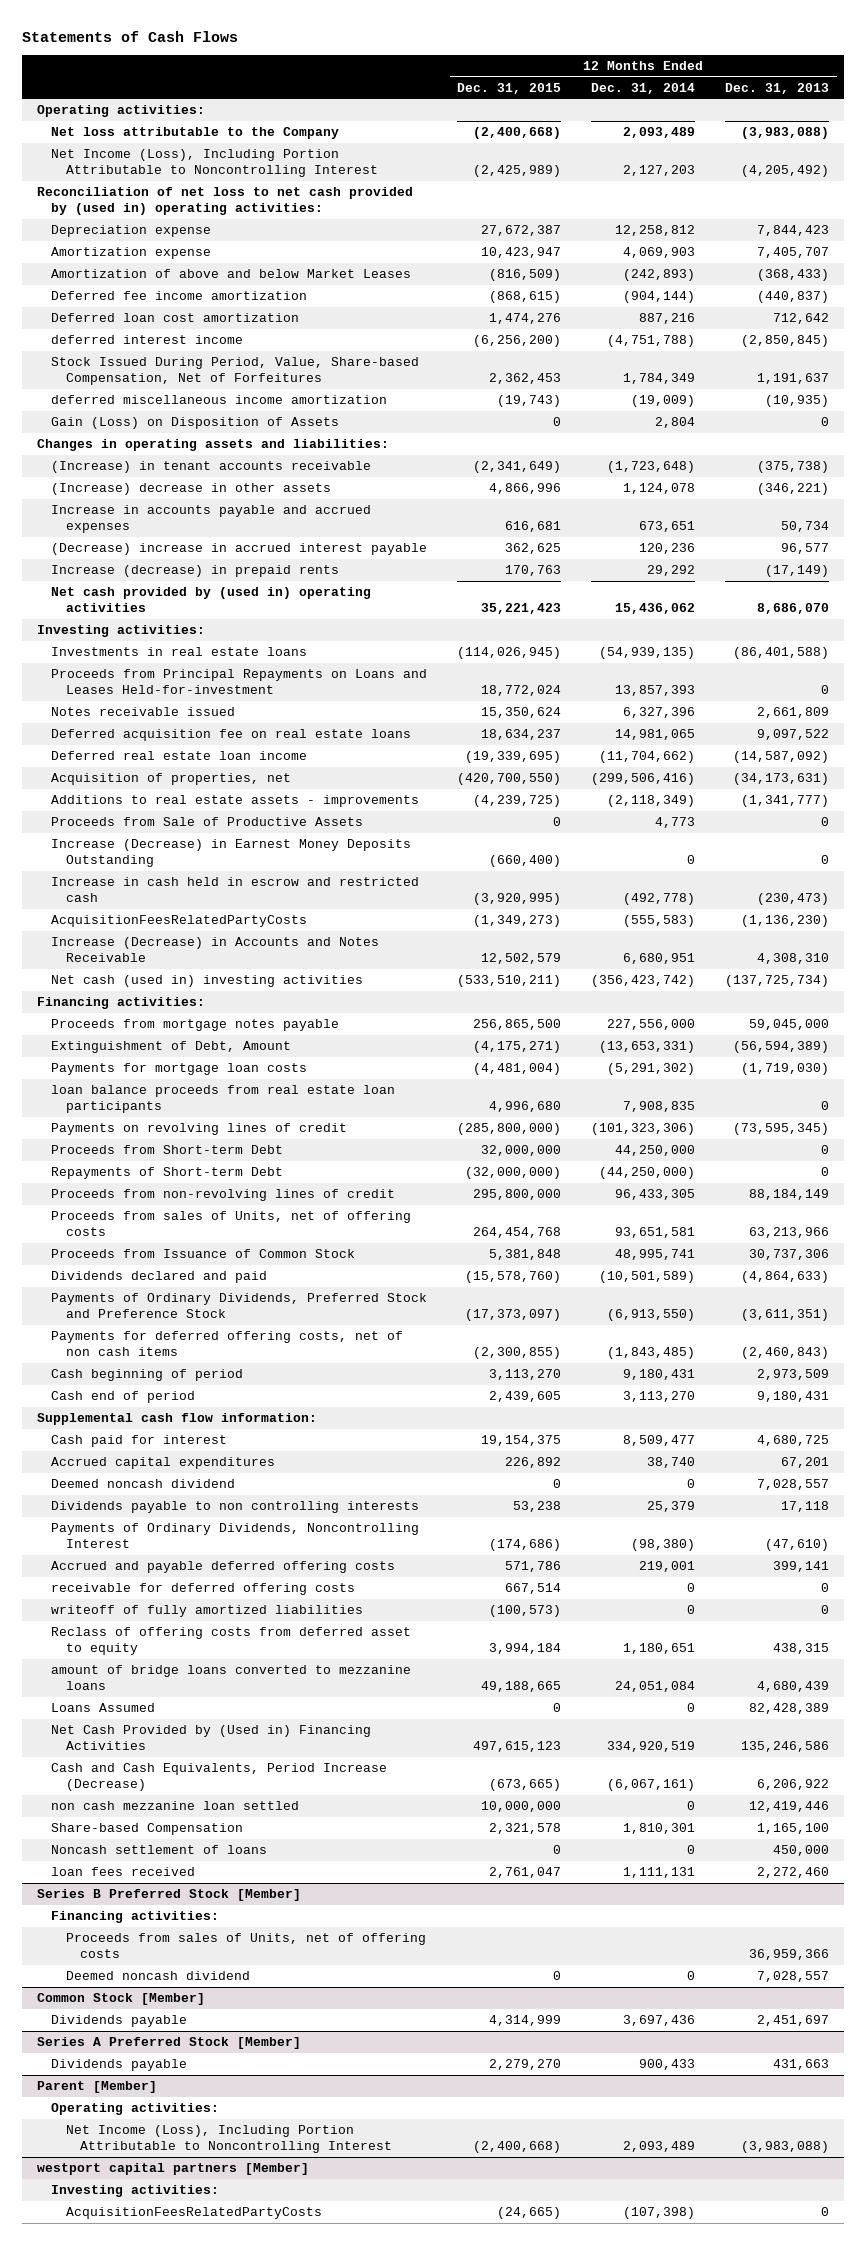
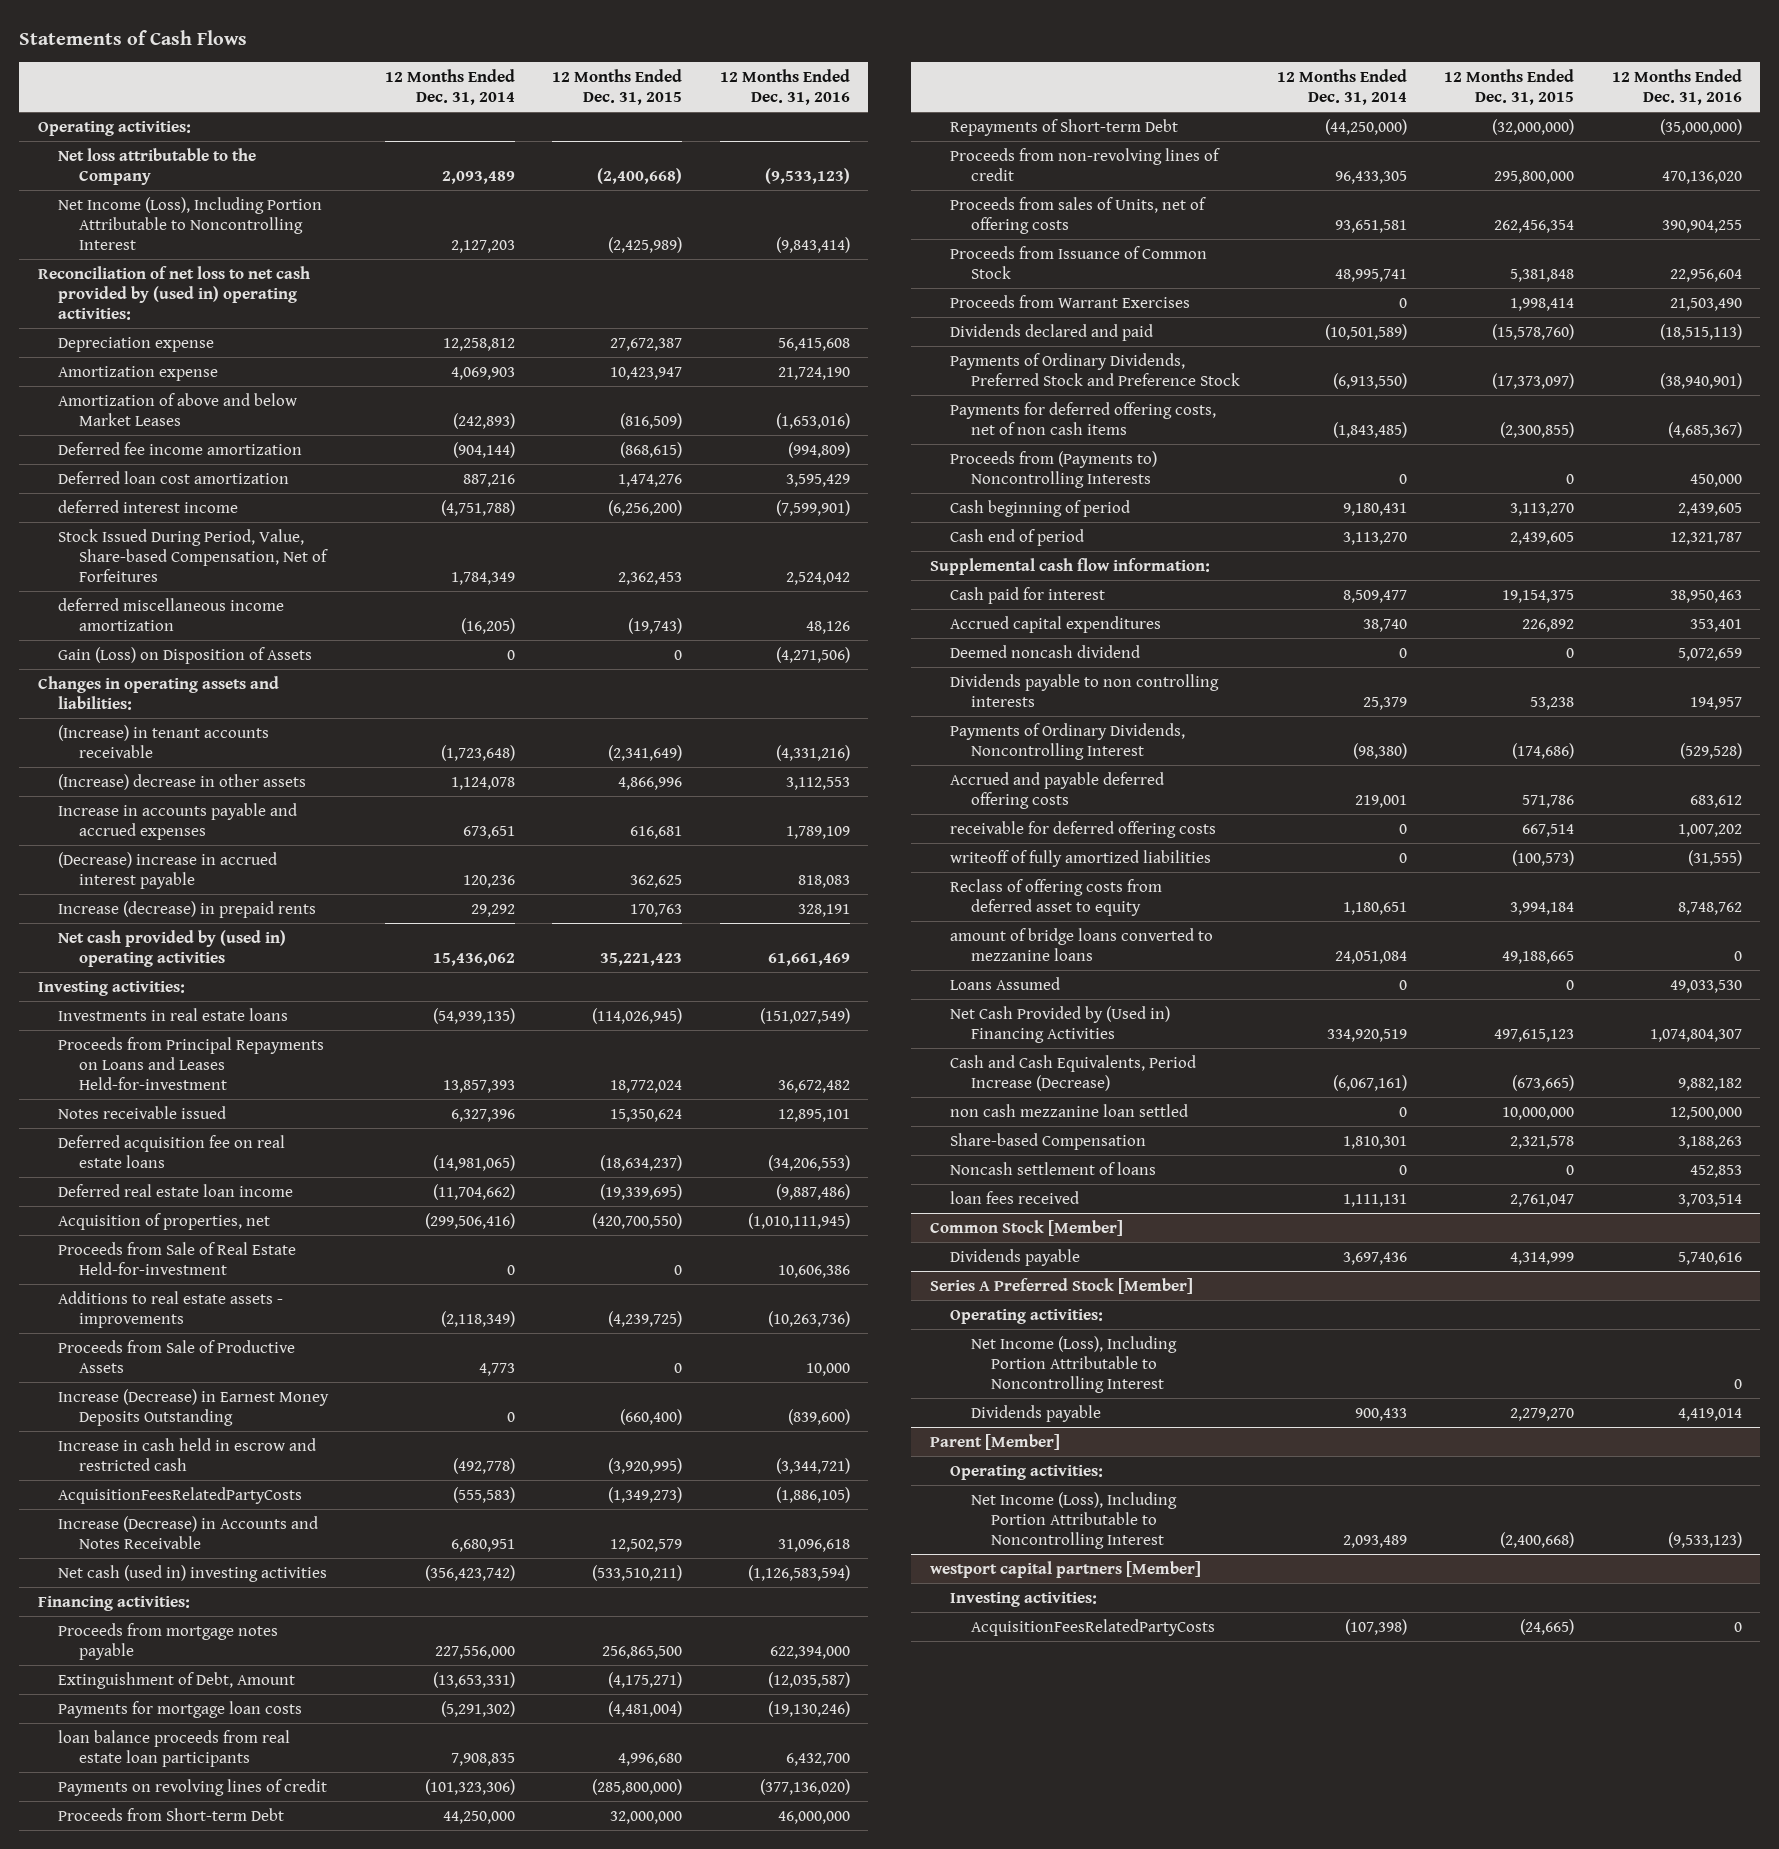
- | 12 Months Ended Dec. 31, 2015 | 12 Months Ended Dec. 31, 2014 | 12 Months Ended Dec. 31, 2013
+ | 12 Months Ended Dec. 31, 2014 | 12 Months Ended Dec. 31, 2015 | 12 Months Ended Dec. 31, 2016
- deferred miscellaneous income amortization | (19,743) | (19,009) | (10,935)
- Gain (Loss) on Disposition of Assets | 0 | 2,804 | 0
+ deferred miscellaneous income amortization | (16,205) | (19,743) | 48,126
+ Gain (Loss) on Disposition of Assets | 0 | 0 | (4,271,506)
- Deferred acquisition fee on real estate loans | 18,634,237 | 14,981,065 | 9,097,522
+ Deferred acquisition fee on real estate loans | (14,981,065) | (18,634,237) | (34,206,553)
+ Proceeds from Sale of Real Estate Held-for-investment | 0 | 0 | 10,606,386
- Proceeds from sales of Units, net of offering costs | 264,454,768 | 93,651,581 | 63,213,966
+ Proceeds from sales of Units, net of offering costs | 93,651,581 | 262,456,354 | 390,904,255
+ Proceeds from Warrant Exercises | 0 | 1,998,414 | 21,503,490
+ Proceeds from (Payments to) Noncontrolling Interests | 0 | 0 | 450,000
- Series B Preferred Stock [Member]
- Financing activities:
- Proceeds from sales of Units, net of offering costs | | | 36,959,366
- Deemed noncash dividend | 0 | 0 | 7,028,557
@ Series A Preferred Stock [Member]
+ Operating activities:
+ Net Income (Loss), Including Portion Attributable to Noncontrolling Interest | | | 0

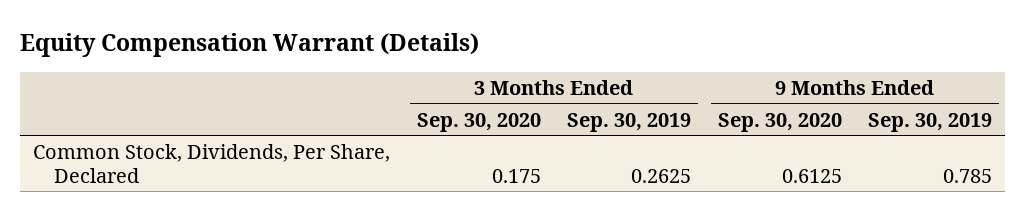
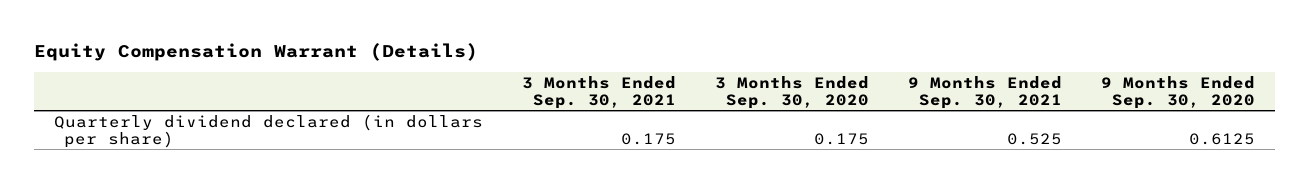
- | 3 Months Ended Sep. 30, 2020 | 3 Months Ended Sep. 30, 2019 | 9 Months Ended Sep. 30, 2020 | 9 Months Ended Sep. 30, 2019
+ | 3 Months Ended Sep. 30, 2021 | 3 Months Ended Sep. 30, 2020 | 9 Months Ended Sep. 30, 2021 | 9 Months Ended Sep. 30, 2020
- Common Stock, Dividends, Per Share, Declared | 0.175 | 0.2625 | 0.6125 | 0.785
+ Quarterly dividend declared (in dollars per share) | 0.175 | 0.175 | 0.525 | 0.6125

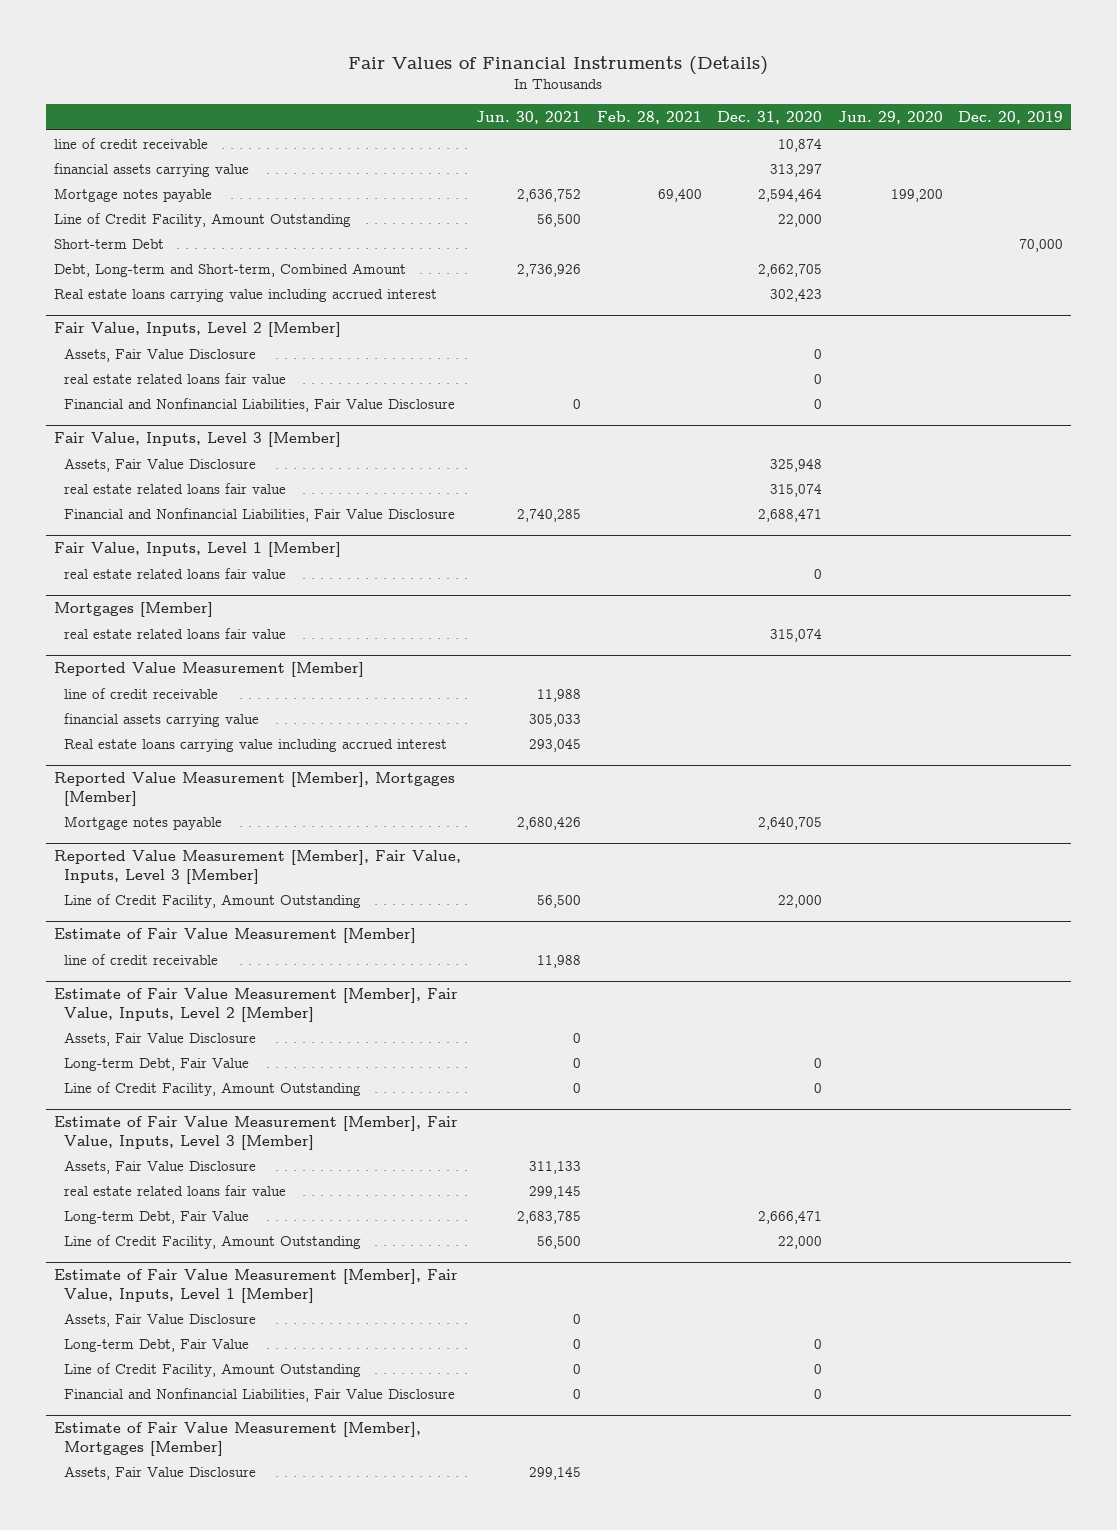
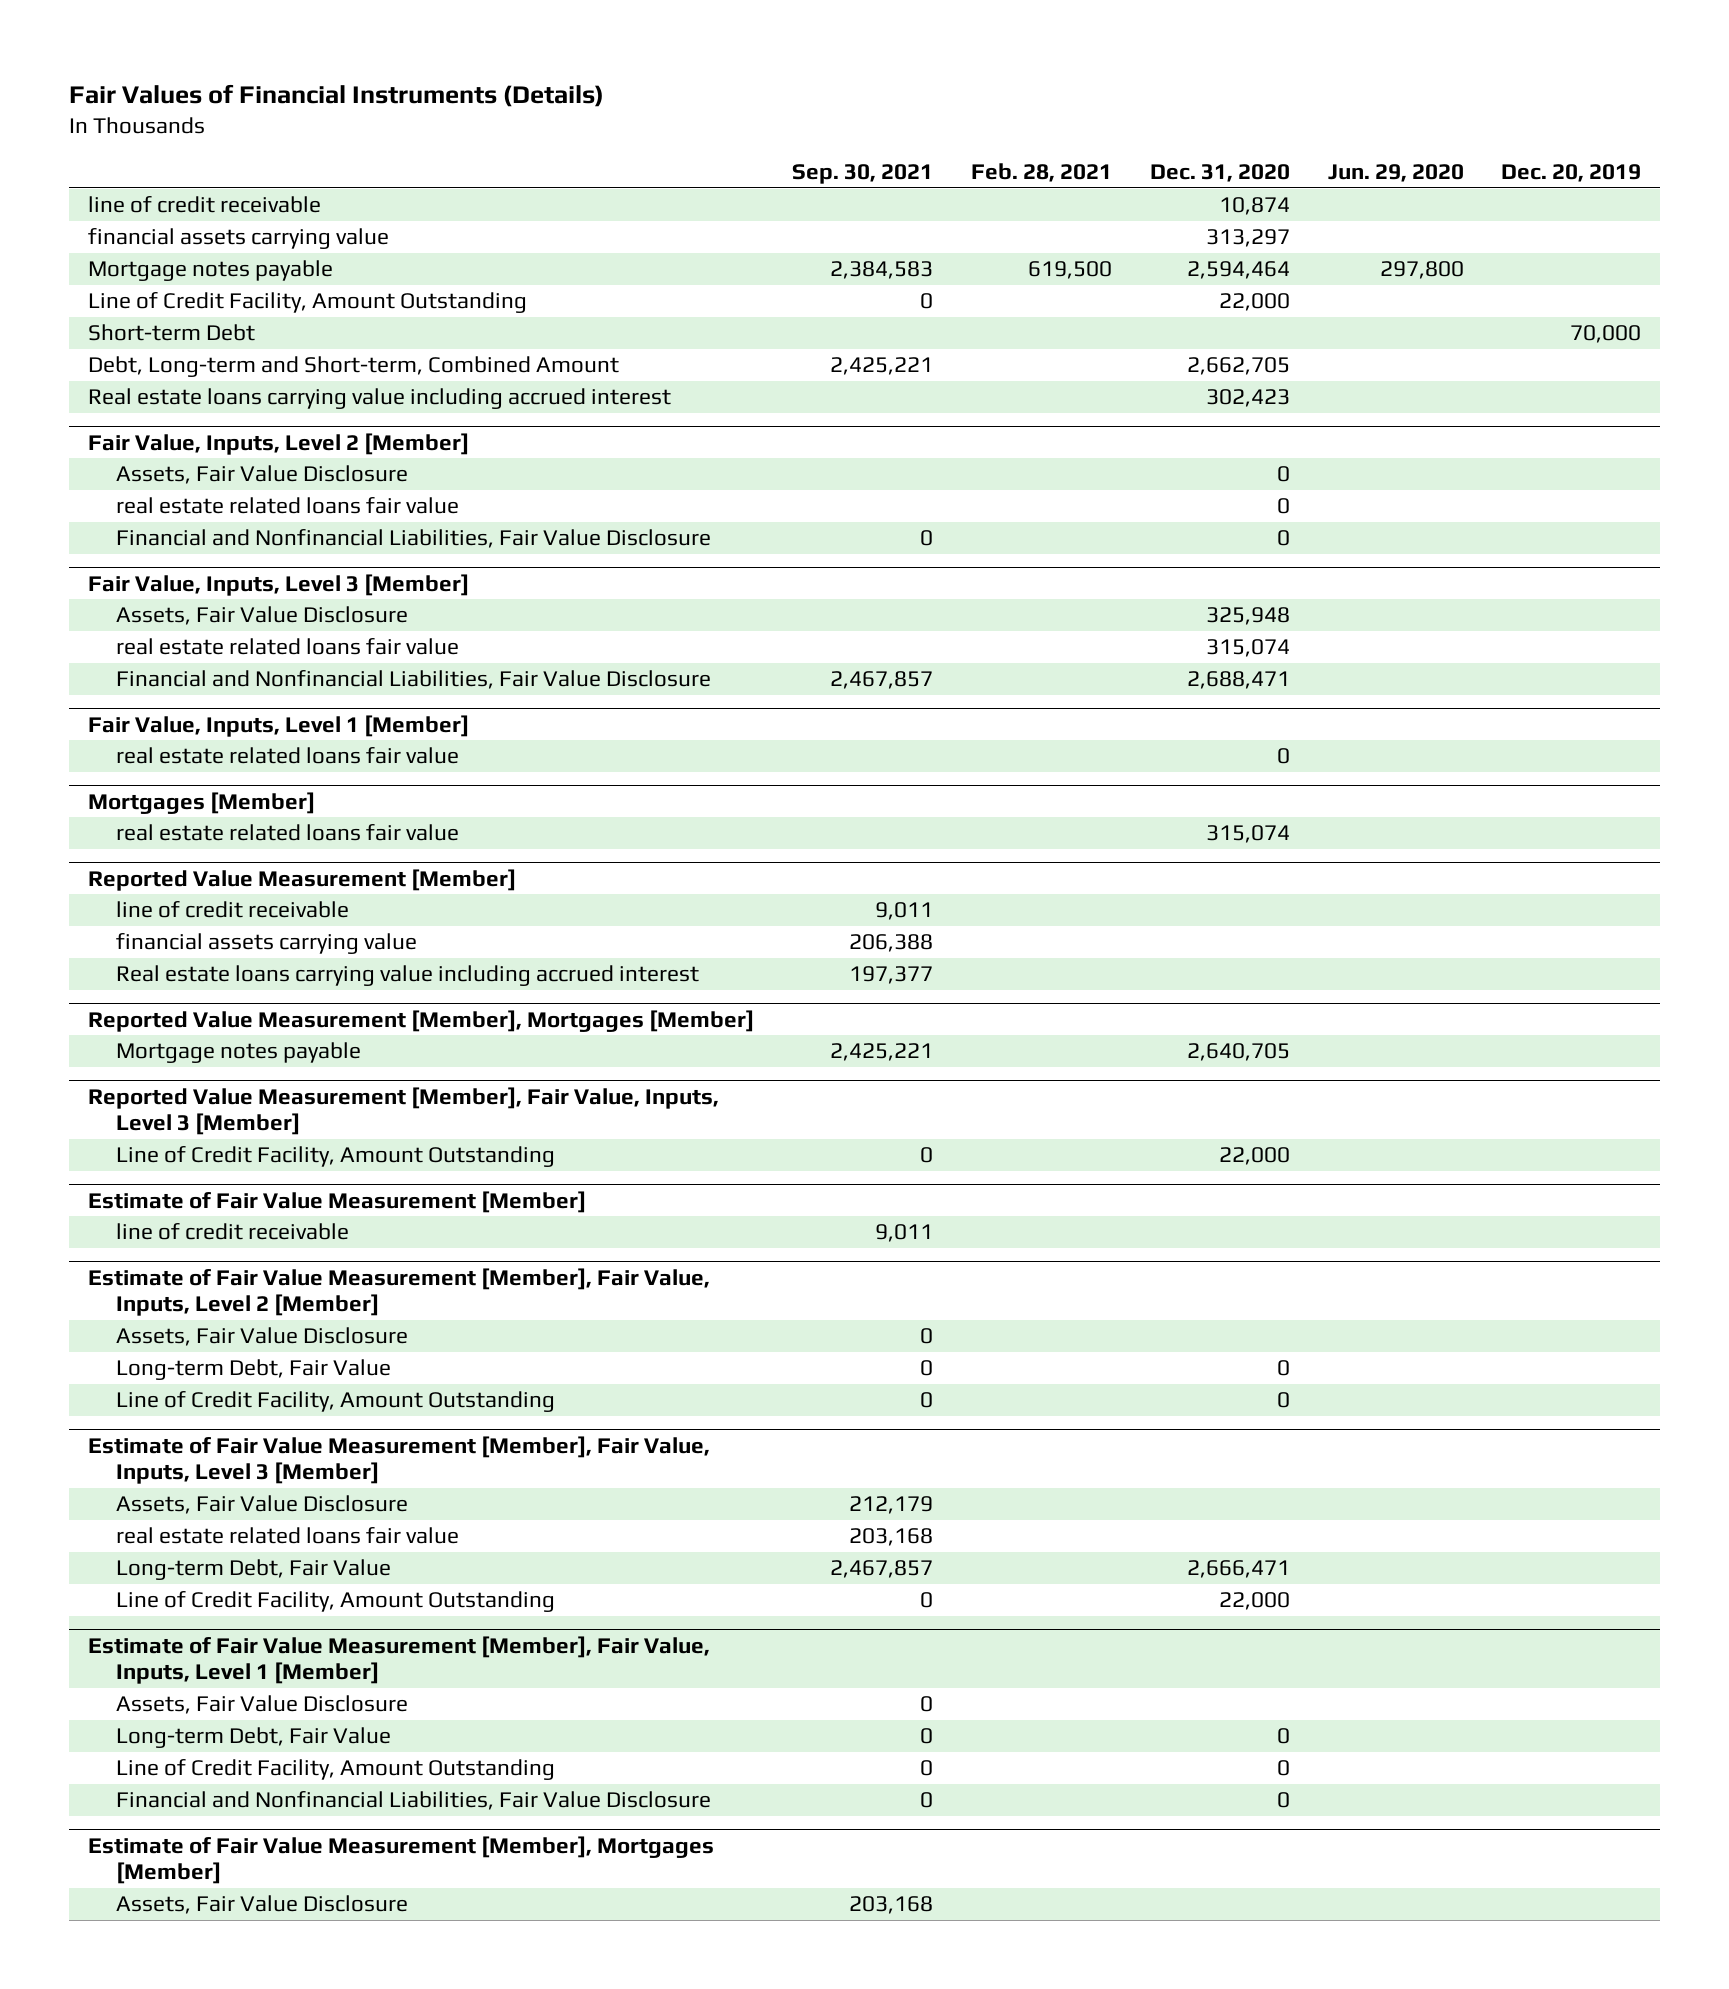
- | Jun. 30, 2021 | Feb. 28, 2021 | Dec. 31, 2020 | Jun. 29, 2020 | Dec. 20, 2019
+ | Sep. 30, 2021 | Feb. 28, 2021 | Dec. 31, 2020 | Jun. 29, 2020 | Dec. 20, 2019
- Mortgage notes payable | 2,636,752 | 69,400 | 2,594,464 | 199,200 |
+ Mortgage notes payable | 2,384,583 | 619,500 | 2,594,464 | 297,800 |

